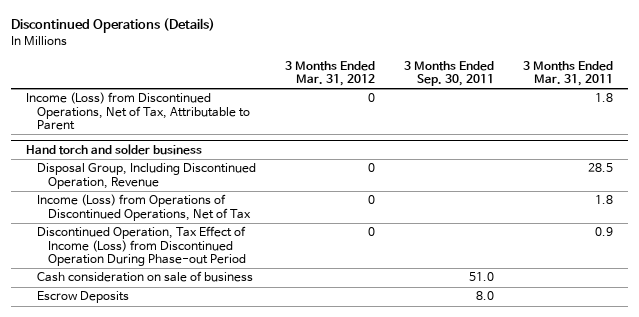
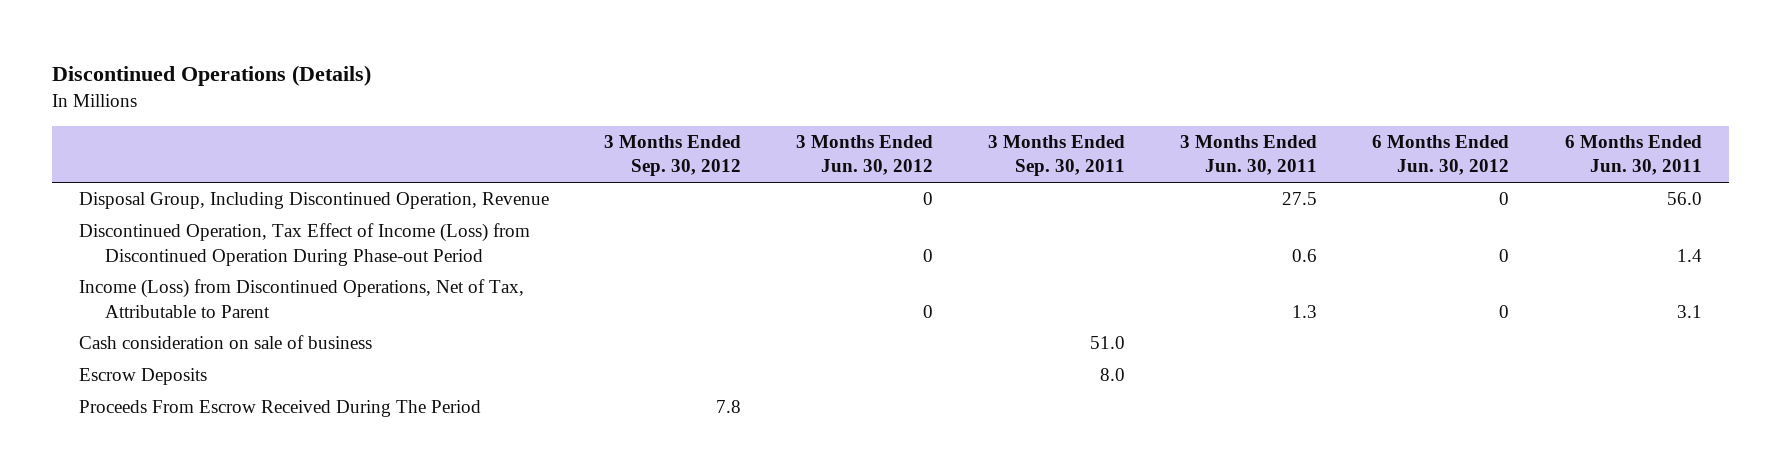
- | 3 Months Ended Mar. 31, 2012 | 3 Months Ended Sep. 30, 2011 | 3 Months Ended Mar. 31, 2011
+ | 3 Months Ended Sep. 30, 2012 | 3 Months Ended Jun. 30, 2012 | 3 Months Ended Sep. 30, 2011 | 3 Months Ended Jun. 30, 2011 | 6 Months Ended Jun. 30, 2012 | 6 Months Ended Jun. 30, 2011
+ Disposal Group, Including Discontinued Operation, Revenue | | 0 | | 27.5 | 0 | 56.0
+ Discontinued Operation, Tax Effect of Income (Loss) from Discontinued Operation During Phase-out Period | | 0 | | 0.6 | 0 | 1.4
- Hand torch and solder business
- Disposal Group, Including Discontinued Operation, Revenue | 0 | | 28.5
- Income (Loss) from Operations of Discontinued Operations, Net of Tax | 0 | | 1.8
- Discontinued Operation, Tax Effect of Income (Loss) from Discontinued Operation During Phase-out Period | 0 | | 0.9
- Cash consideration on sale of business | | 51.0 |
- Escrow Deposits | | 8.0 |
+ Cash consideration on sale of business | | | 51.0 | | |
+ Escrow Deposits | | | 8.0 | | |
+ Proceeds From Escrow Received During The Period | 7.8 | | | | |

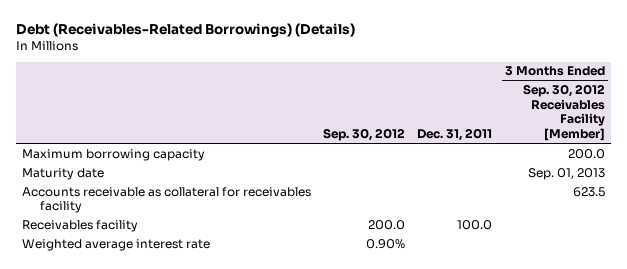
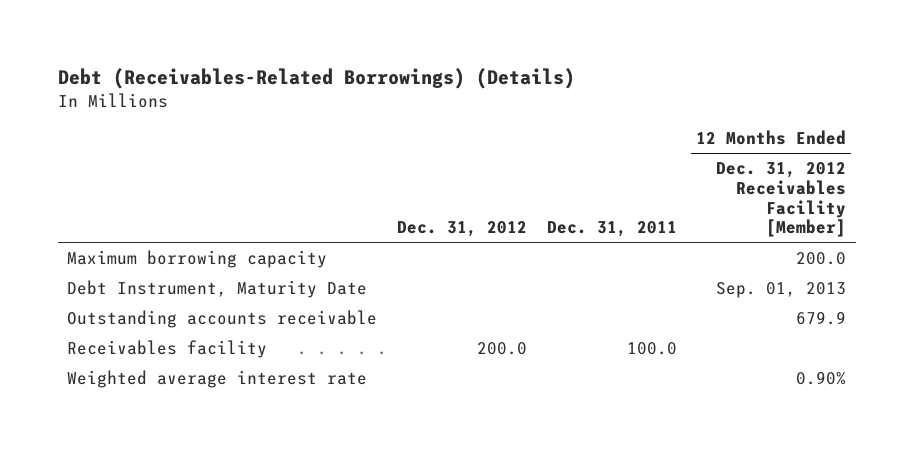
- | Sep. 30, 2012 | Dec. 31, 2011 | 3 Months Ended Sep. 30, 2012 Receivables Facility [Member]
+ | Dec. 31, 2012 | Dec. 31, 2011 | 12 Months Ended Dec. 31, 2012 Receivables Facility [Member]
- Maturity date | | | Sep. 01, 2013
- Accounts receivable as collateral for receivables facility | | | 623.5
+ Debt Instrument, Maturity Date | | | Sep. 01, 2013
+ Outstanding accounts receivable | | | 679.9

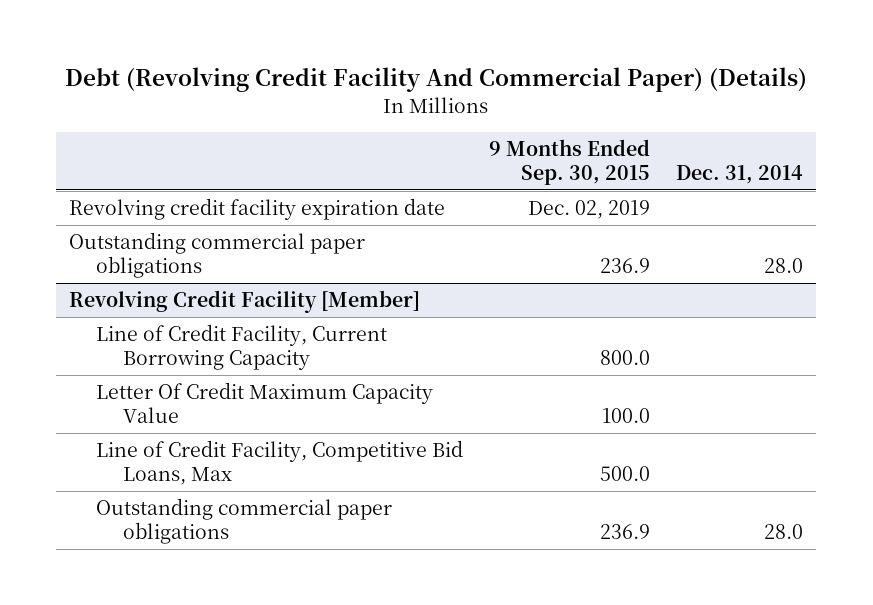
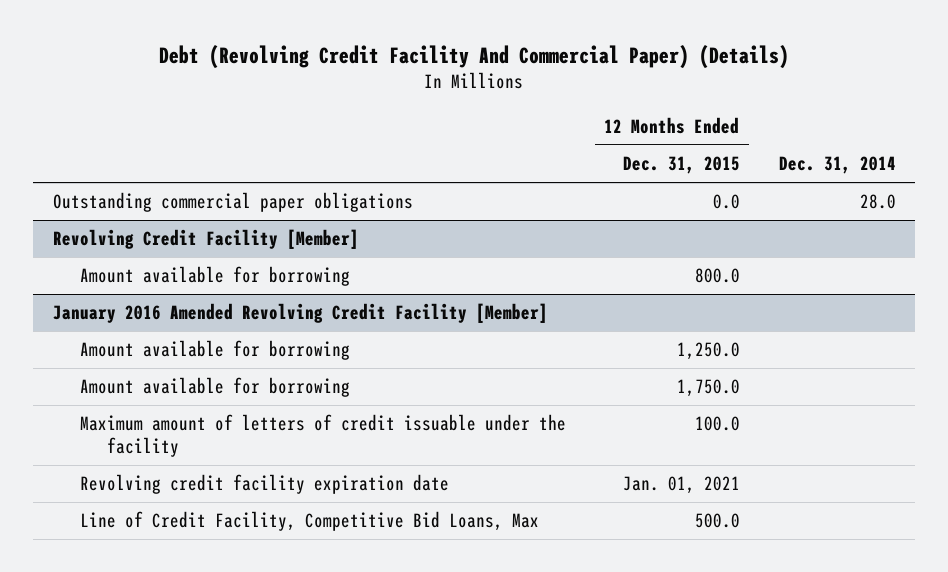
- | 9 Months Ended Sep. 30, 2015 | Dec. 31, 2014
+ | 12 Months Ended Dec. 31, 2015 | Dec. 31, 2014
- Revolving credit facility expiration date | Dec. 02, 2019 |
@ Revolving Credit Facility [Member]
- Line of Credit Facility, Current Borrowing Capacity | 800.0 |
- Letter Of Credit Maximum Capacity Value | 100.0 |
- Line of Credit Facility, Competitive Bid Loans, Max | 500.0 |
- Outstanding commercial paper obligations | 236.9 | 28.0
+ Amount available for borrowing | 800.0 |
+ January 2016 Amended Revolving Credit Facility [Member]
+ Amount available for borrowing | 1,250.0 |
+ Amount available for borrowing | 1,750.0 |
+ Maximum amount of letters of credit issuable under the facility | 100.0 |
+ Revolving credit facility expiration date | Jan. 01, 2021 |
+ Line of Credit Facility, Competitive Bid Loans, Max | 500.0 |

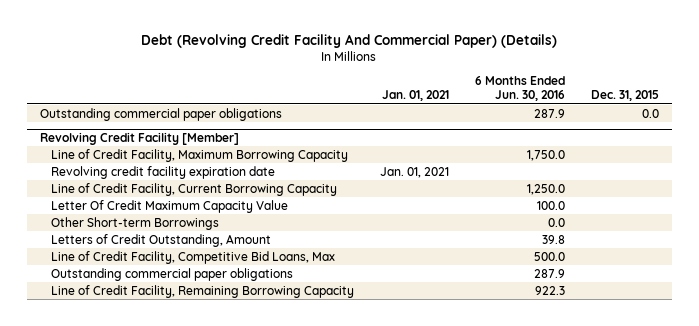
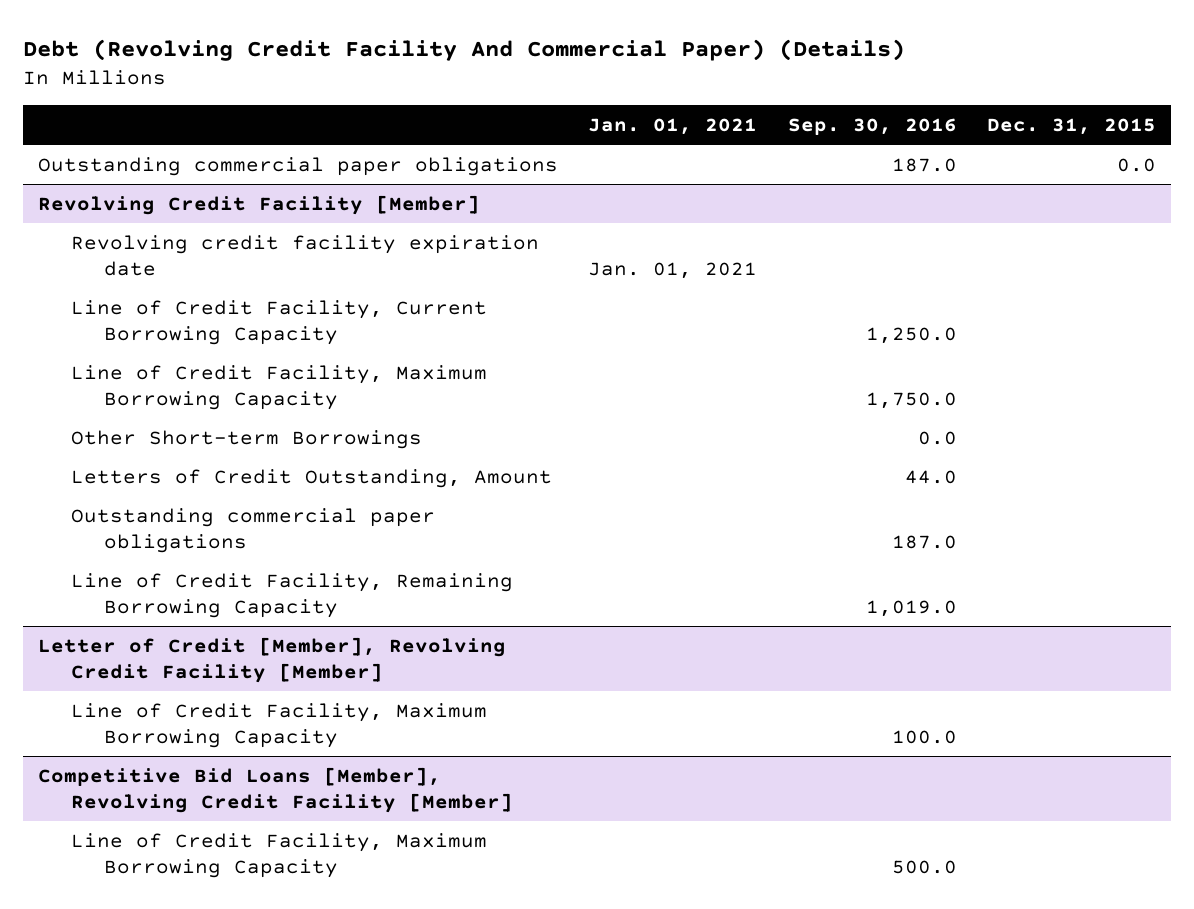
- | Jan. 01, 2021 | 6 Months Ended Jun. 30, 2016 | Dec. 31, 2015
+ | Jan. 01, 2021 | Sep. 30, 2016 | Dec. 31, 2015
@ Revolving Credit Facility [Member]
- Letter Of Credit Maximum Capacity Value | | 100.0 |
moved down: Line of Credit Facility, Maximum Borrowing Capacity | | 1,750.0 |
- Line of Credit Facility, Competitive Bid Loans, Max | | 500.0 |
+ Letter of Credit [Member], Revolving Credit Facility [Member]
+ Line of Credit Facility, Maximum Borrowing Capacity | | 100.0 |
+ Competitive Bid Loans [Member], Revolving Credit Facility [Member]
+ Line of Credit Facility, Maximum Borrowing Capacity | | 500.0 |

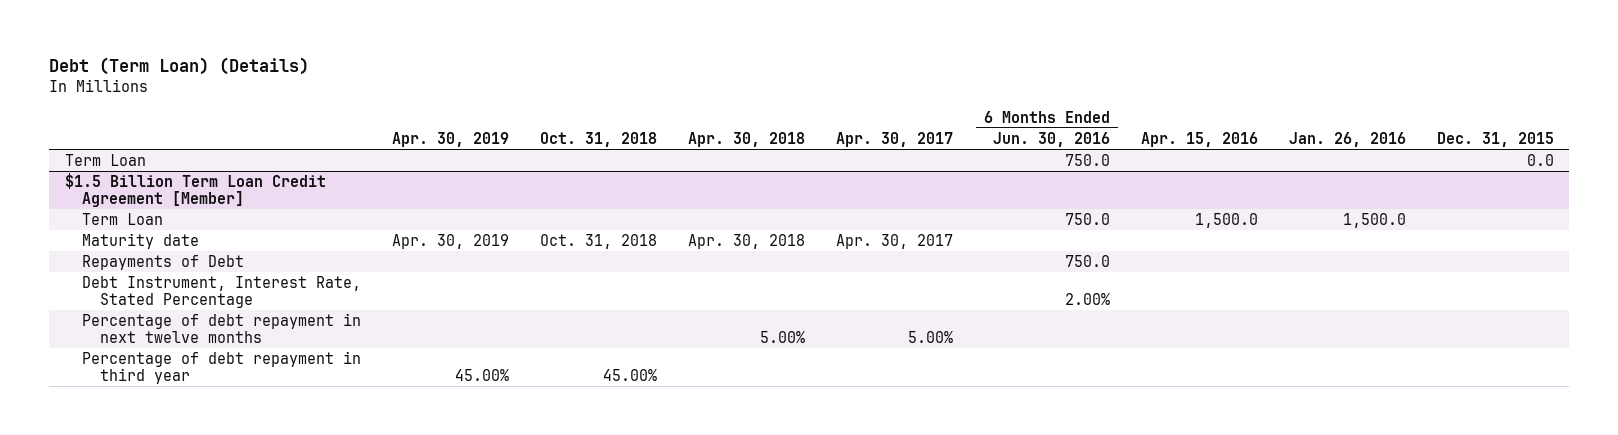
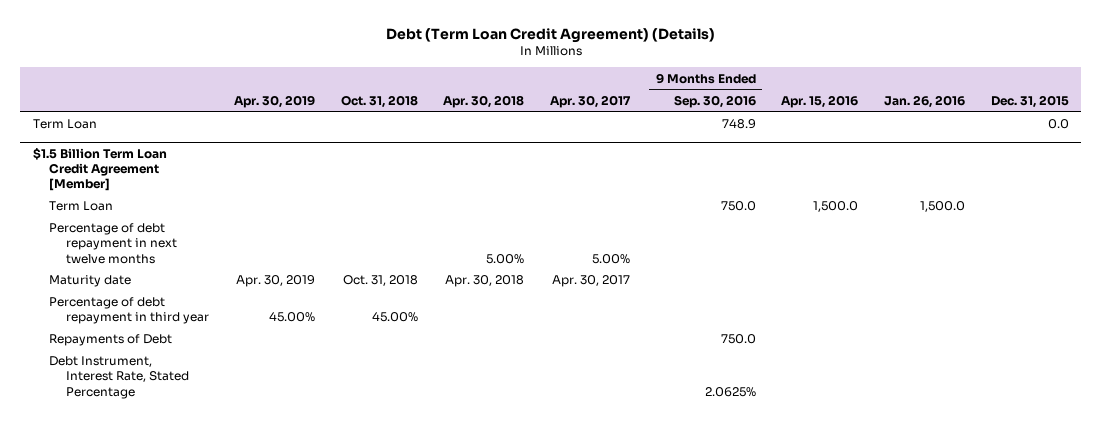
- Debt (Term Loan) (Details)
+ Debt (Term Loan Credit Agreement) (Details)
- | Apr. 30, 2019 | Oct. 31, 2018 | Apr. 30, 2018 | Apr. 30, 2017 | 6 Months Ended Jun. 30, 2016 | Apr. 15, 2016 | Jan. 26, 2016 | Dec. 31, 2015
+ | Apr. 30, 2019 | Oct. 31, 2018 | Apr. 30, 2018 | Apr. 30, 2017 | 9 Months Ended Sep. 30, 2016 | Apr. 15, 2016 | Jan. 26, 2016 | Dec. 31, 2015
@ $1.5 Billion Term Loan Credit Agreement [Member]
moved up: Percentage of debt repayment in next twelve months | | | 5.00% | 5.00% | | | |
moved up: Percentage of debt repayment in third year | 45.00% | 45.00% | | | | | |

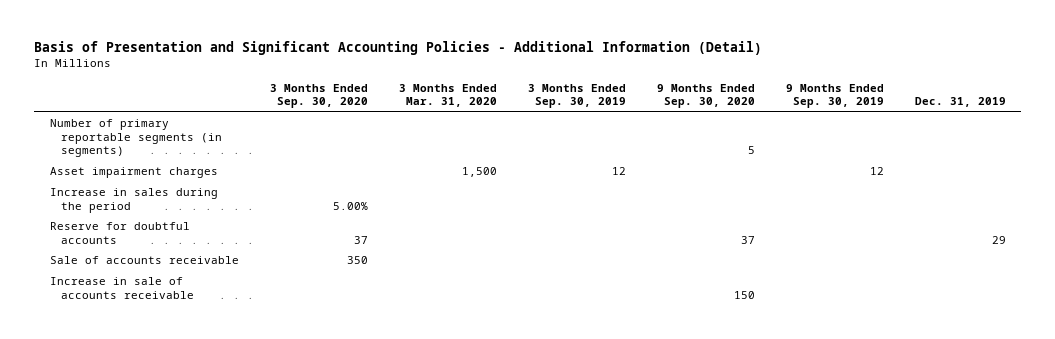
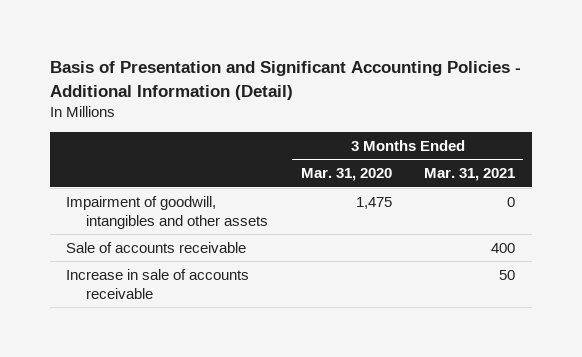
- | 3 Months Ended Sep. 30, 2020 | 3 Months Ended Mar. 31, 2020 | 3 Months Ended Sep. 30, 2019 | 9 Months Ended Sep. 30, 2020 | 9 Months Ended Sep. 30, 2019 | Dec. 31, 2019
+ | 3 Months Ended Mar. 31, 2020 | 3 Months Ended Mar. 31, 2021
- Number of primary reportable segments (in segments) | | | | 5 | |
- Asset impairment charges | | 1,500 | 12 | | 12 |
- Increase in sales during the period | 5.00% | | | | |
- Reserve for doubtful accounts | 37 | | | 37 | | 29
+ Impairment of goodwill, intangibles and other assets | 1,475 | 0

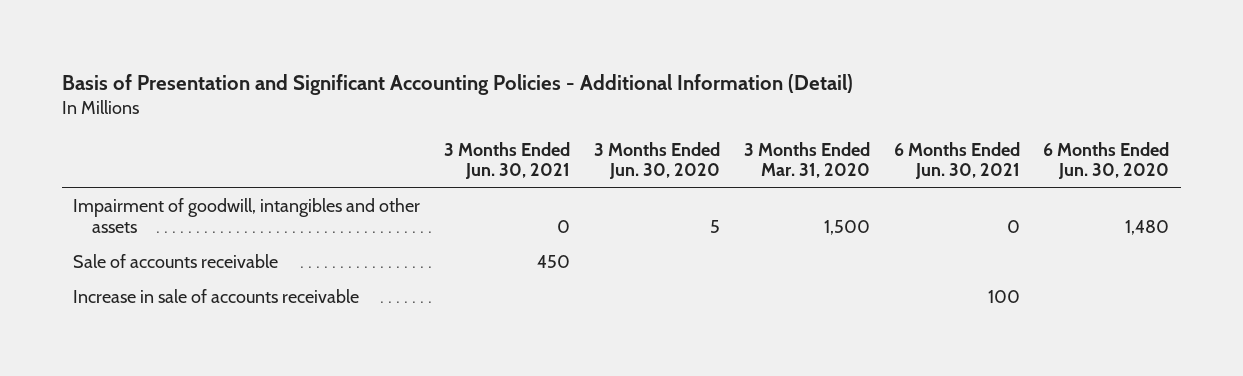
- | 3 Months Ended Mar. 31, 2020 | 3 Months Ended Mar. 31, 2021
+ | 3 Months Ended Jun. 30, 2021 | 3 Months Ended Jun. 30, 2020 | 3 Months Ended Mar. 31, 2020 | 6 Months Ended Jun. 30, 2021 | 6 Months Ended Jun. 30, 2020
- Impairment of goodwill, intangibles and other assets | 1,475 | 0
+ Impairment of goodwill, intangibles and other assets | 0 | 5 | 1,500 | 0 | 1,480

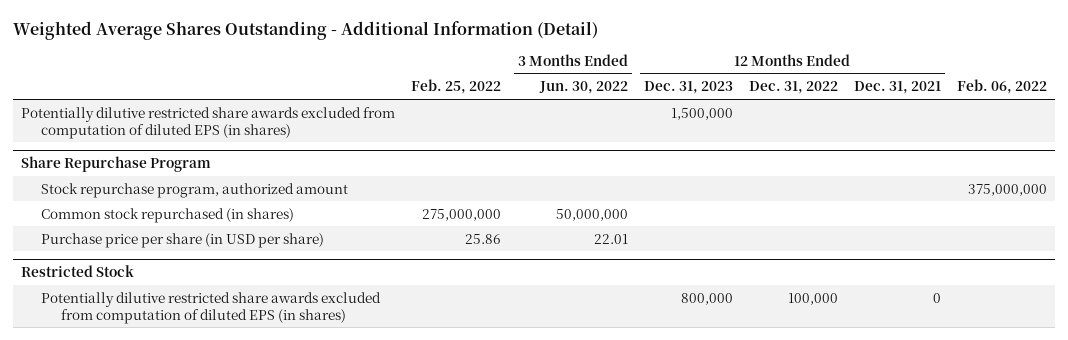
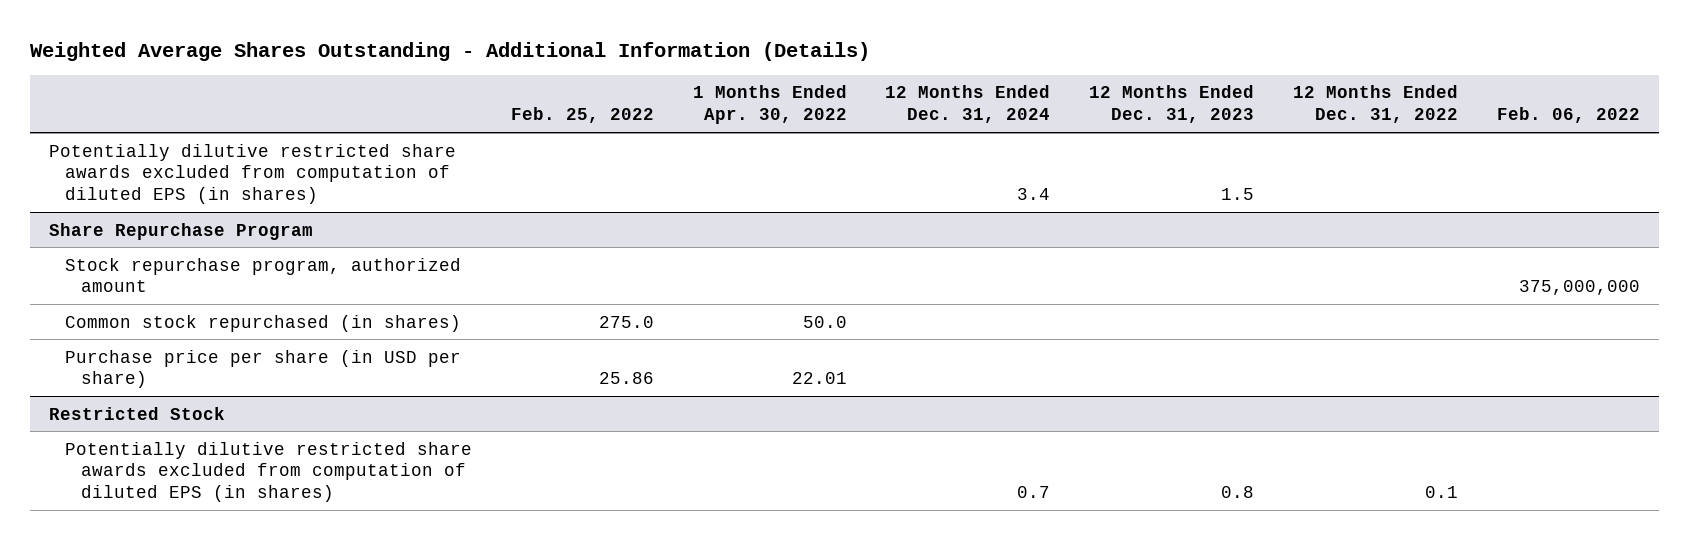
- Weighted Average Shares Outstanding - Additional Information (Detail)
+ Weighted Average Shares Outstanding - Additional Information (Details)
- | Feb. 25, 2022 | 3 Months Ended Jun. 30, 2022 | 12 Months Ended Dec. 31, 2023 | 12 Months Ended Dec. 31, 2022 | 12 Months Ended Dec. 31, 2021 | Feb. 06, 2022
+ | Feb. 25, 2022 | 1 Months Ended Apr. 30, 2022 | 12 Months Ended Dec. 31, 2024 | 12 Months Ended Dec. 31, 2023 | 12 Months Ended Dec. 31, 2022 | Feb. 06, 2022
- Potentially dilutive restricted share awards excluded from computation of diluted EPS (in shares) | | | 1,500,000 | | |
+ Potentially dilutive restricted share awards excluded from computation of diluted EPS (in shares) | | | 3.4 | 1.5 | |
@ Share Repurchase Program
- Common stock repurchased (in shares) | 275,000,000 | 50,000,000 | | | |
+ Common stock repurchased (in shares) | 275.0 | 50.0 | | | |
@ Restricted Stock
- Potentially dilutive restricted share awards excluded from computation of diluted EPS (in shares) | | | 800,000 | 100,000 | 0 |
+ Potentially dilutive restricted share awards excluded from computation of diluted EPS (in shares) | | | 0.7 | 0.8 | 0.1 |

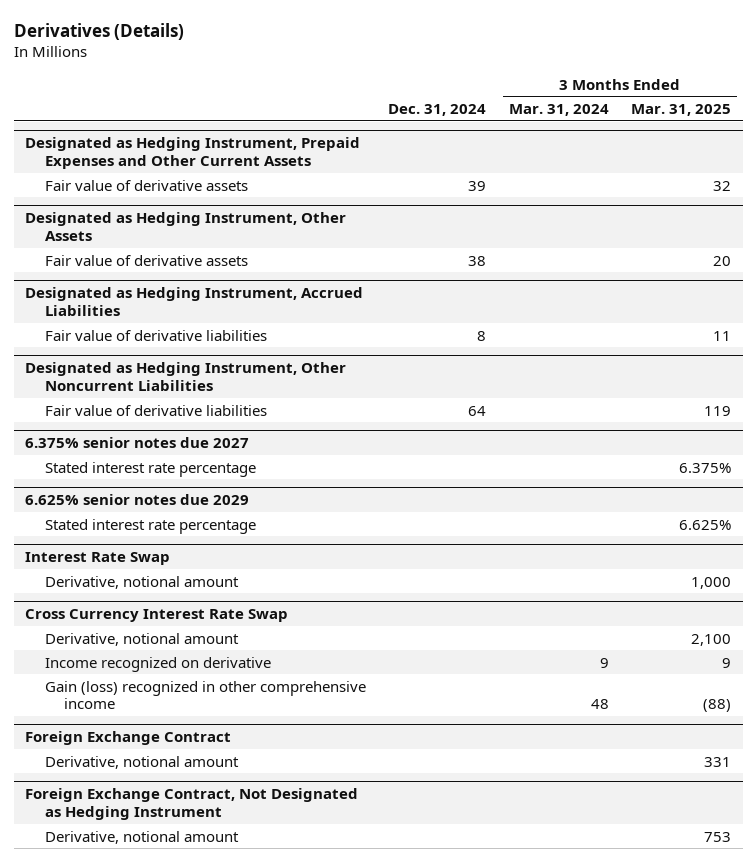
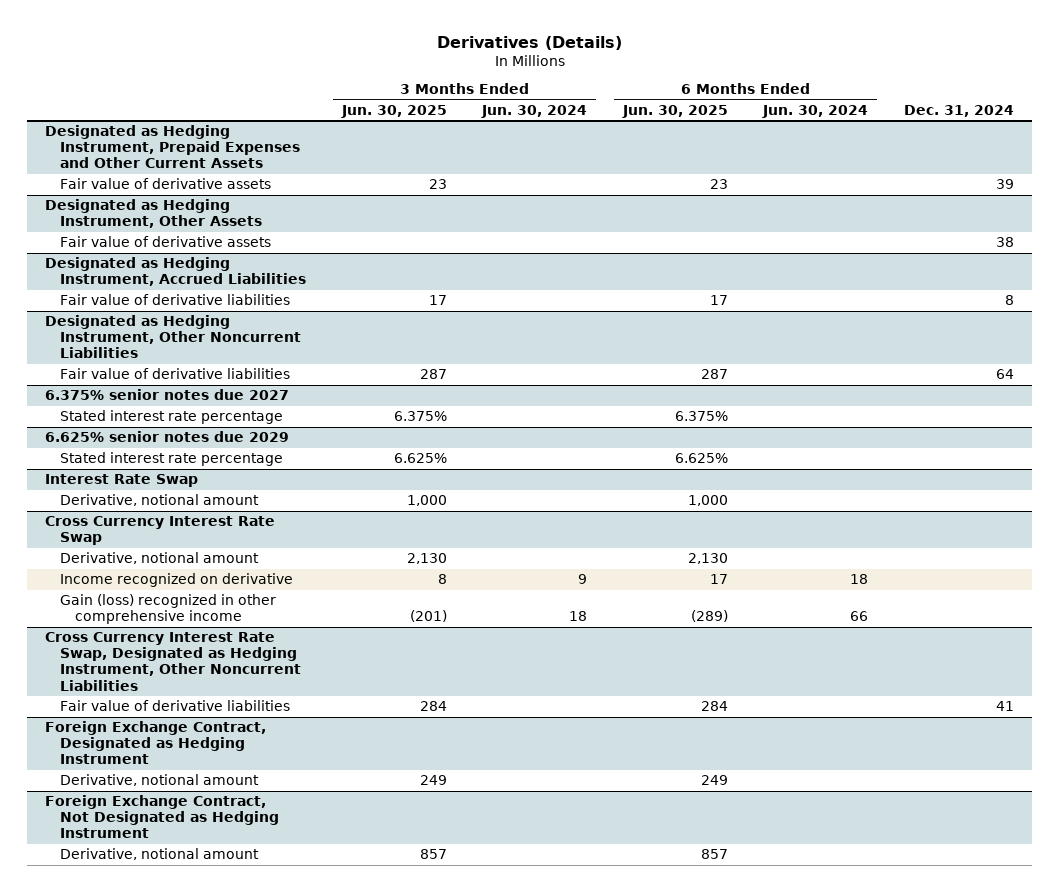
- | Dec. 31, 2024 | 3 Months Ended Mar. 31, 2024 | 3 Months Ended Mar. 31, 2025
+ | 3 Months Ended Jun. 30, 2025 | 3 Months Ended Jun. 30, 2024 | 6 Months Ended Jun. 30, 2025 | 6 Months Ended Jun. 30, 2024 | Dec. 31, 2024
- Foreign Exchange Contract
+ Cross Currency Interest Rate Swap, Designated as Hedging Instrument, Other Noncurrent Liabilities
+ Fair value of derivative liabilities | 284 | | 284 | | 41
+ Foreign Exchange Contract, Designated as Hedging Instrument

